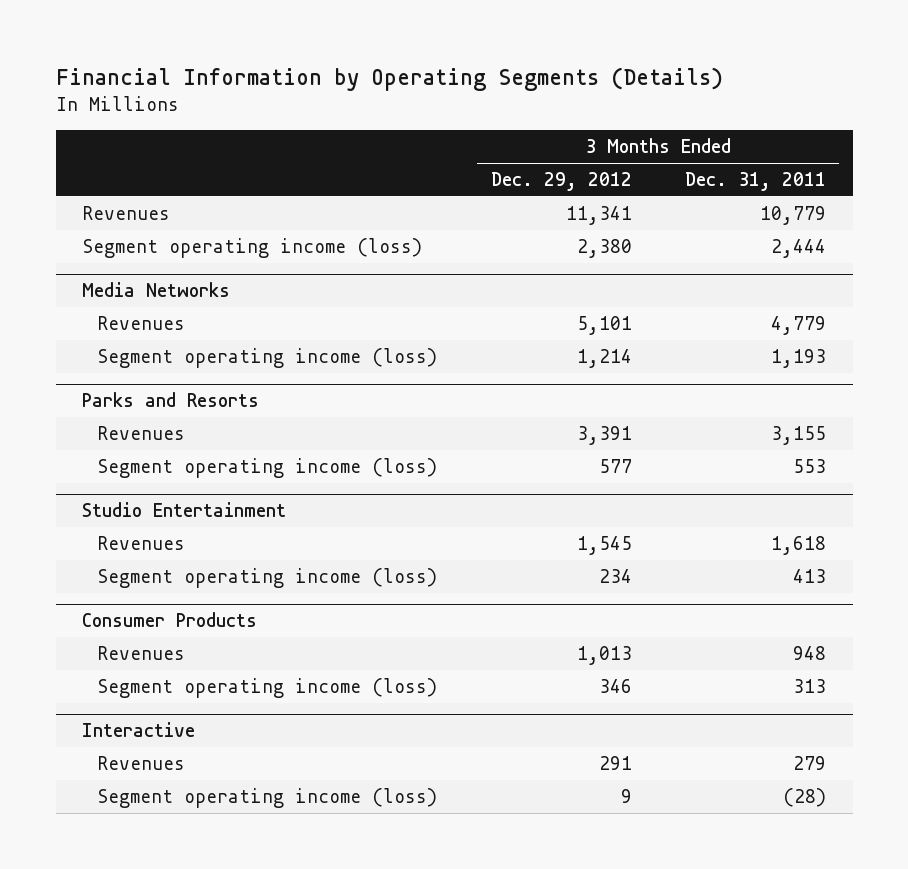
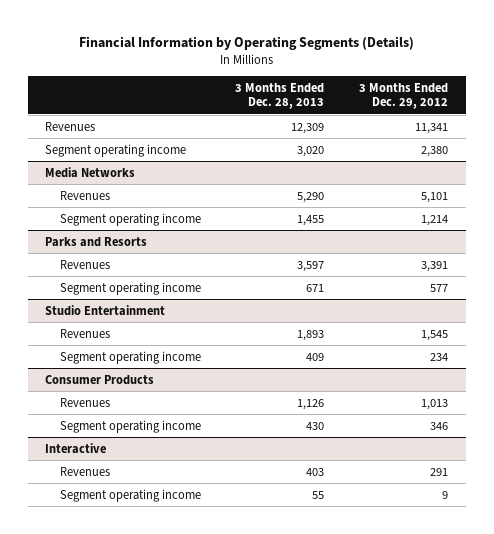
- | 3 Months Ended Dec. 29, 2012 | 3 Months Ended Dec. 31, 2011
+ | 3 Months Ended Dec. 28, 2013 | 3 Months Ended Dec. 29, 2012
- Segment operating income (loss) | 2,380 | 2,444
+ Segment operating income | 3,020 | 2,380
@ Media Networks
- Segment operating income (loss) | 1,214 | 1,193
+ Segment operating income | 1,455 | 1,214
@ Parks and Resorts
- Segment operating income (loss) | 577 | 553
+ Segment operating income | 671 | 577
@ Studio Entertainment
- Segment operating income (loss) | 234 | 413
+ Segment operating income | 409 | 234
@ Consumer Products
- Segment operating income (loss) | 346 | 313
+ Segment operating income | 430 | 346
@ Interactive
- Segment operating income (loss) | 9 | (28)
+ Segment operating income | 55 | 9

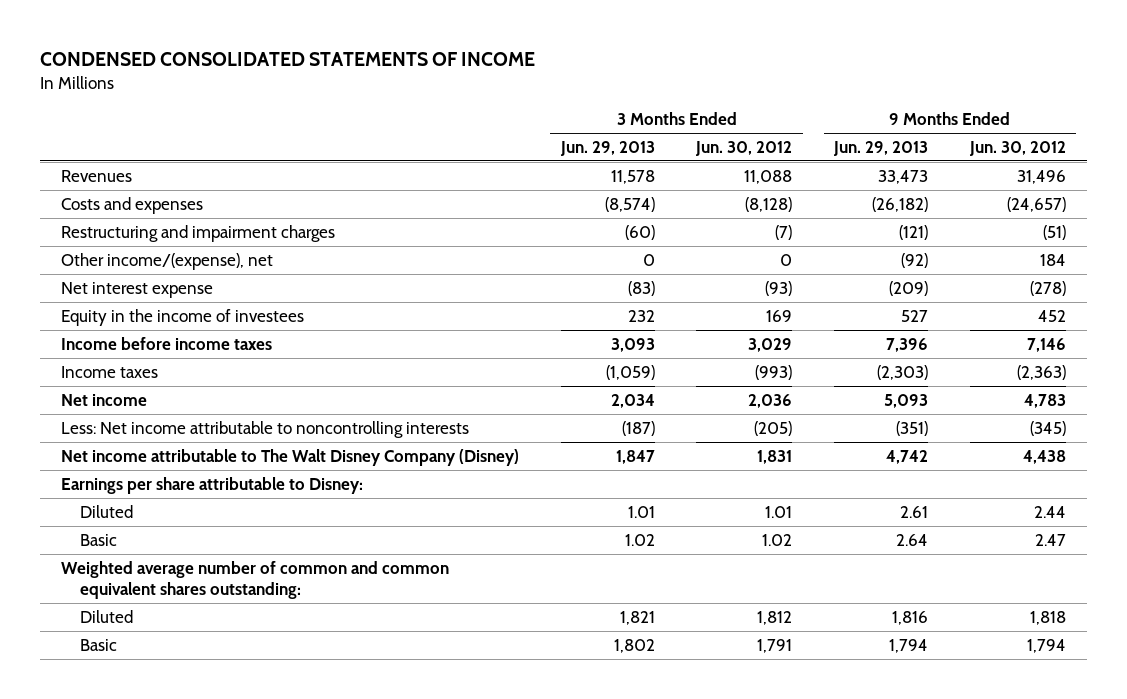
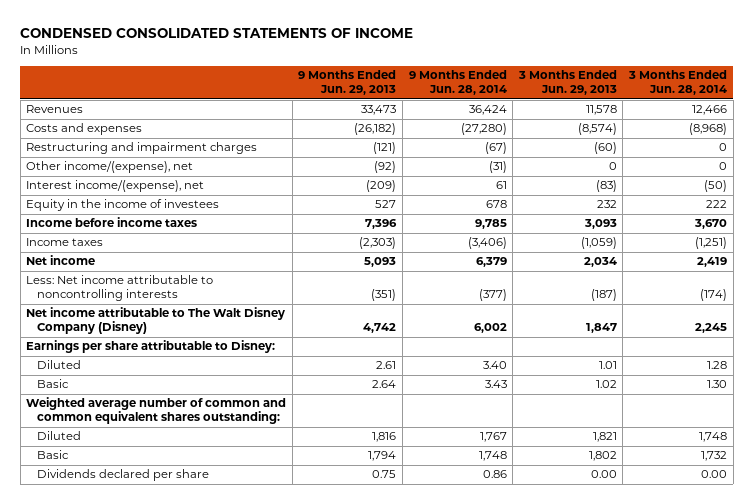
- | 3 Months Ended Jun. 29, 2013 | 3 Months Ended Jun. 30, 2012 | 9 Months Ended Jun. 29, 2013 | 9 Months Ended Jun. 30, 2012
+ | 9 Months Ended Jun. 29, 2013 | 9 Months Ended Jun. 28, 2014 | 3 Months Ended Jun. 29, 2013 | 3 Months Ended Jun. 28, 2014
- Net interest expense | (83) | (93) | (209) | (278)
+ Interest income/(expense), net | (209) | 61 | (83) | (50)
+ Dividends declared per share | 0.75 | 0.86 | 0.00 | 0.00

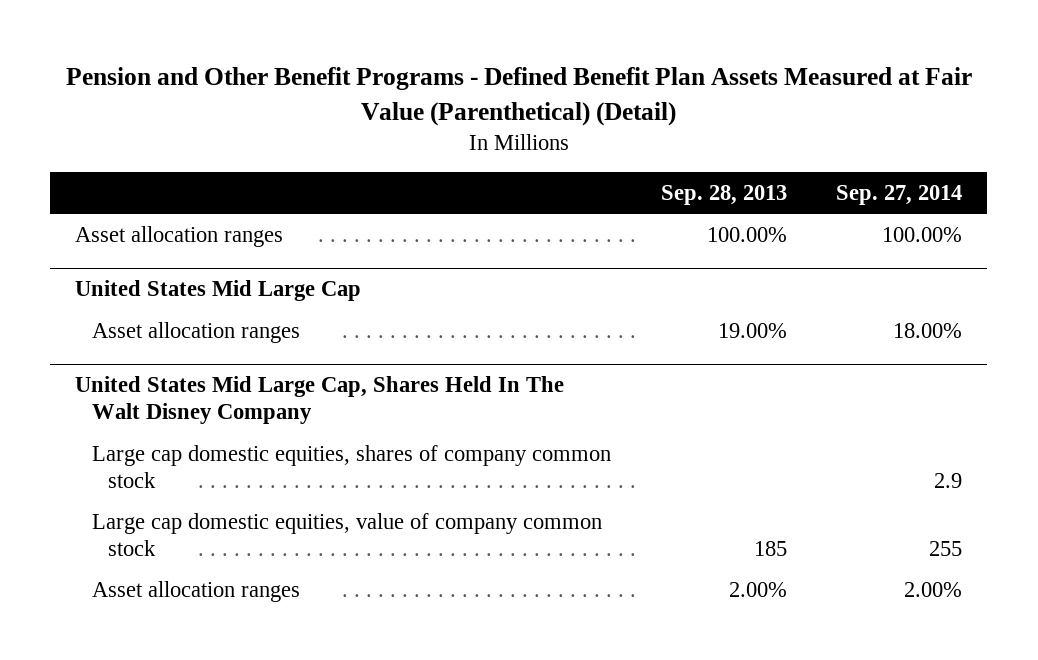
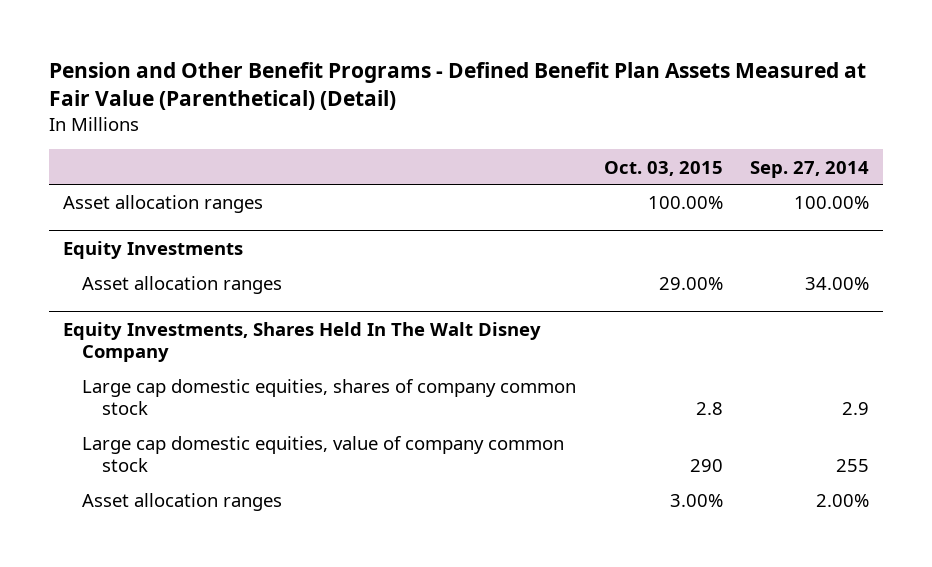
- | Sep. 28, 2013 | Sep. 27, 2014
+ | Oct. 03, 2015 | Sep. 27, 2014
- United States Mid Large Cap
- Asset allocation ranges | 19.00% | 18.00%
- United States Mid Large Cap, Shares Held In The Walt Disney Company
+ Equity Investments
+ Asset allocation ranges | 29.00% | 34.00%
+ Equity Investments, Shares Held In The Walt Disney Company

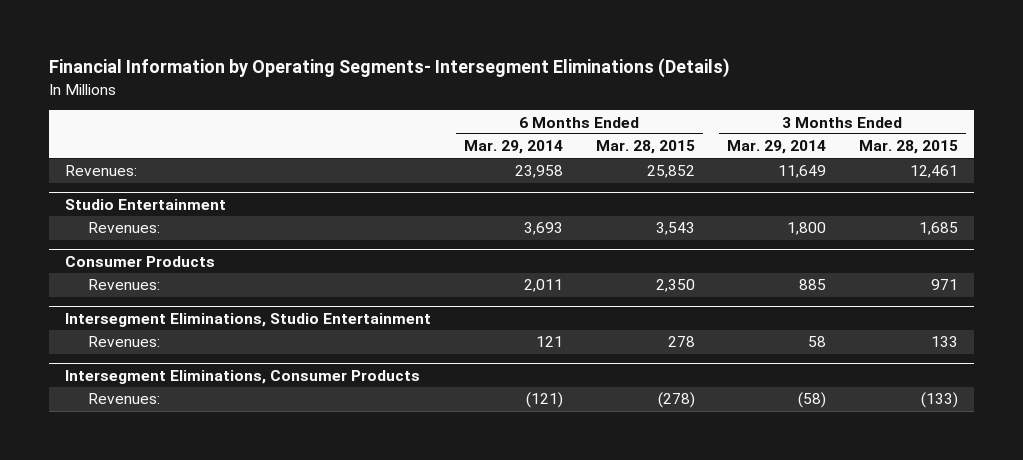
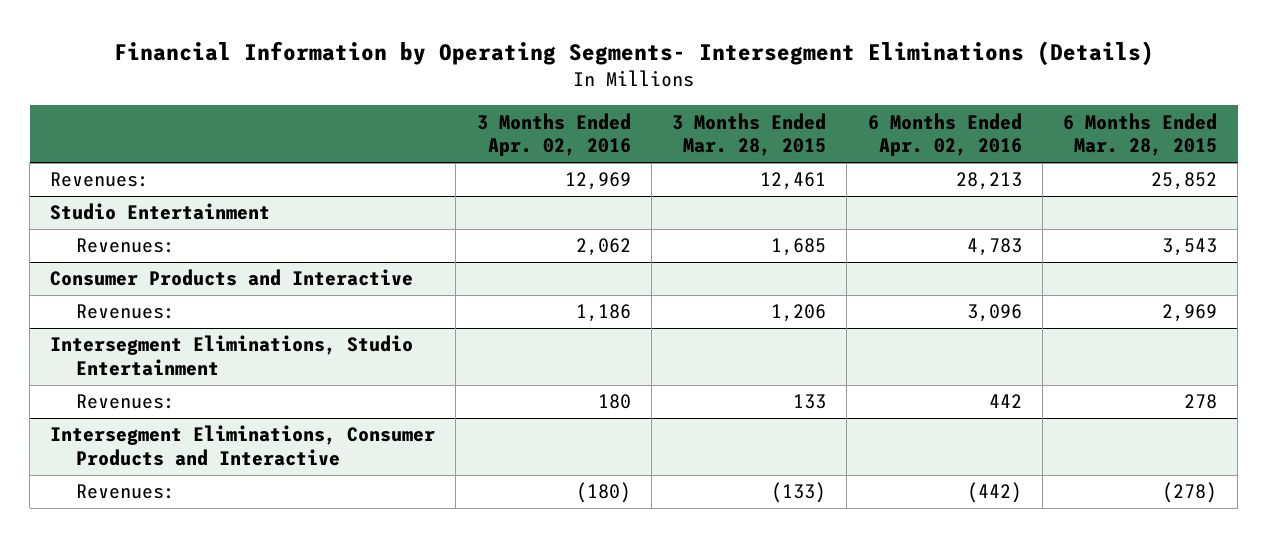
- | 6 Months Ended Mar. 29, 2014 | 6 Months Ended Mar. 28, 2015 | 3 Months Ended Mar. 29, 2014 | 3 Months Ended Mar. 28, 2015
+ | 3 Months Ended Apr. 02, 2016 | 3 Months Ended Mar. 28, 2015 | 6 Months Ended Apr. 02, 2016 | 6 Months Ended Mar. 28, 2015
- Consumer Products
- Revenues: | 2,011 | 2,350 | 885 | 971
+ Consumer Products and Interactive
+ Revenues: | 1,186 | 1,206 | 3,096 | 2,969
- Intersegment Eliminations, Consumer Products
+ Intersegment Eliminations, Consumer Products and Interactive

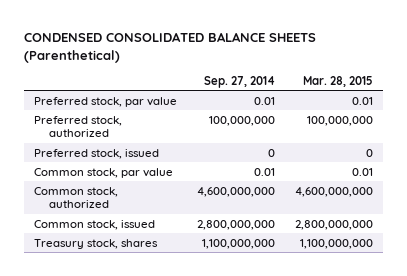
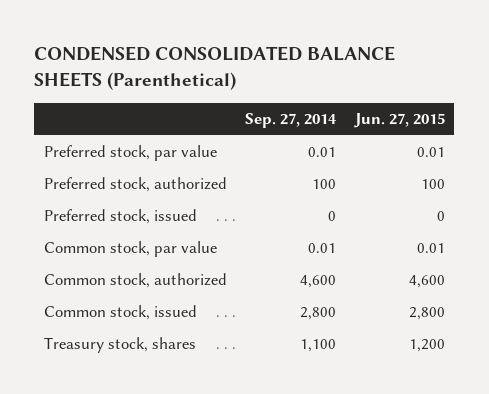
- | Sep. 27, 2014 | Mar. 28, 2015
+ | Sep. 27, 2014 | Jun. 27, 2015
- Preferred stock, authorized | 100,000,000 | 100,000,000
+ Preferred stock, authorized | 100 | 100
- Common stock, authorized | 4,600,000,000 | 4,600,000,000
- Common stock, issued | 2,800,000,000 | 2,800,000,000
- Treasury stock, shares | 1,100,000,000 | 1,100,000,000
+ Common stock, authorized | 4,600 | 4,600
+ Common stock, issued | 2,800 | 2,800
+ Treasury stock, shares | 1,100 | 1,200

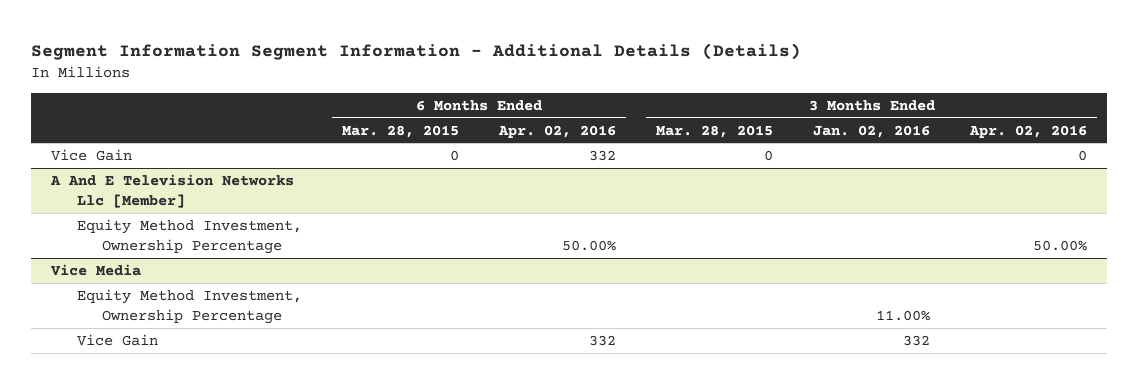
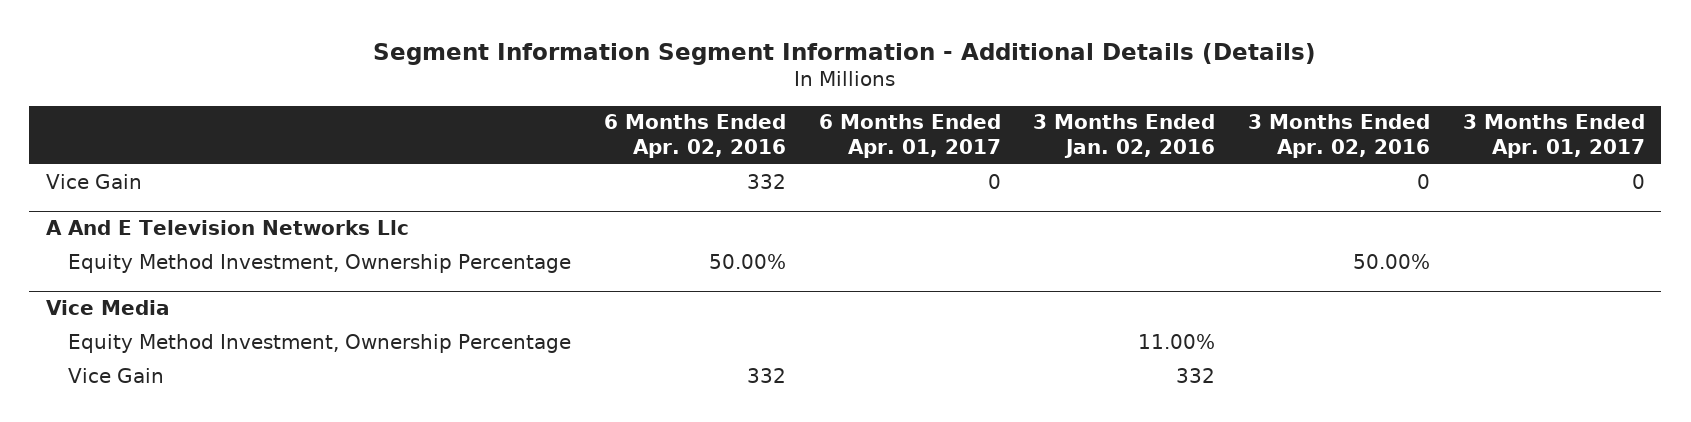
- | 6 Months Ended Mar. 28, 2015 | 6 Months Ended Apr. 02, 2016 | 3 Months Ended Mar. 28, 2015 | 3 Months Ended Jan. 02, 2016 | 3 Months Ended Apr. 02, 2016
+ | 6 Months Ended Apr. 02, 2016 | 6 Months Ended Apr. 01, 2017 | 3 Months Ended Jan. 02, 2016 | 3 Months Ended Apr. 02, 2016 | 3 Months Ended Apr. 01, 2017
- A And E Television Networks Llc [Member]
+ A And E Television Networks Llc

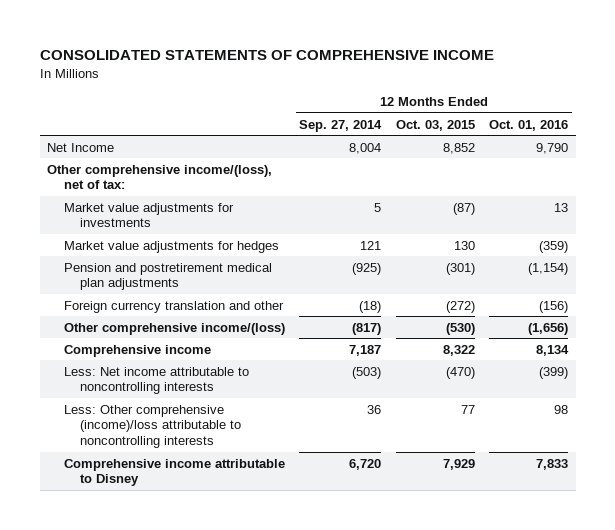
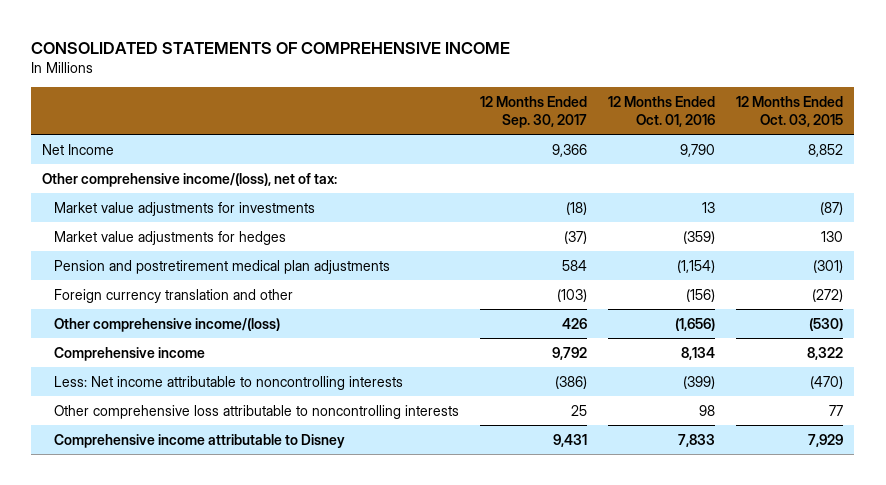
- | 12 Months Ended Sep. 27, 2014 | 12 Months Ended Oct. 03, 2015 | 12 Months Ended Oct. 01, 2016
+ | 12 Months Ended Sep. 30, 2017 | 12 Months Ended Oct. 01, 2016 | 12 Months Ended Oct. 03, 2015
- Less: Other comprehensive (income)/loss attributable to noncontrolling interests | 36 | 77 | 98
+ Other comprehensive loss attributable to noncontrolling interests | 25 | 98 | 77

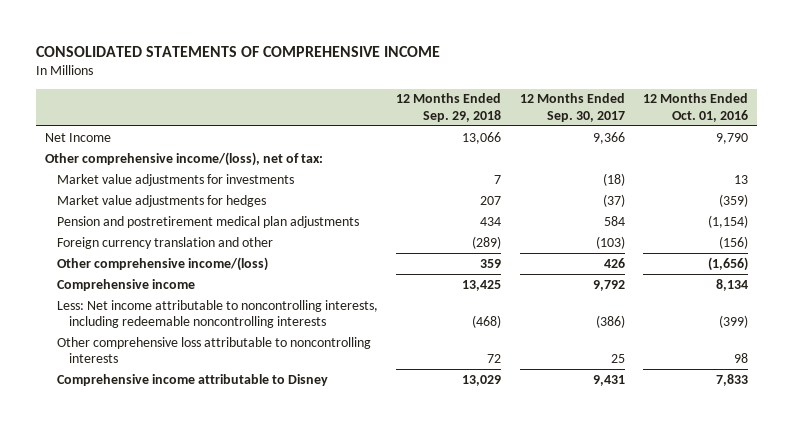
- | 12 Months Ended Sep. 30, 2017 | 12 Months Ended Oct. 01, 2016 | 12 Months Ended Oct. 03, 2015
+ | 12 Months Ended Sep. 29, 2018 | 12 Months Ended Sep. 30, 2017 | 12 Months Ended Oct. 01, 2016
- Less: Net income attributable to noncontrolling interests | (386) | (399) | (470)
+ Less: Net income attributable to noncontrolling interests, including redeemable noncontrolling interests | (468) | (386) | (399)

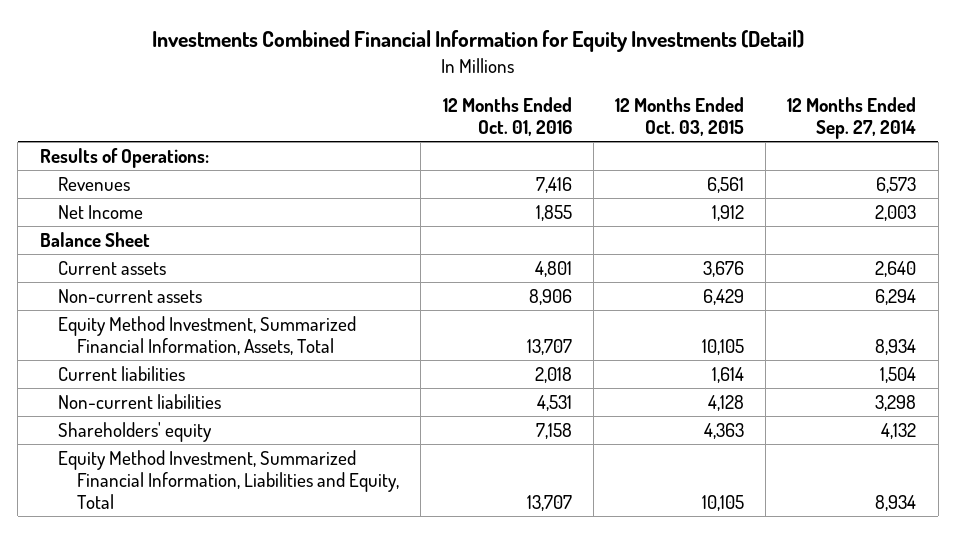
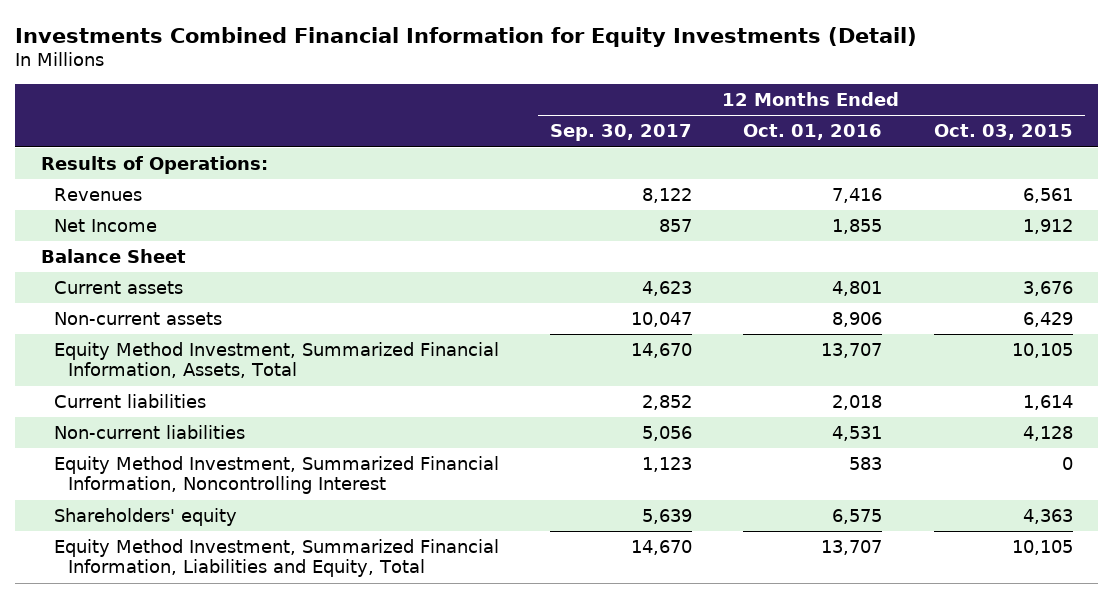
- | 12 Months Ended Oct. 01, 2016 | 12 Months Ended Oct. 03, 2015 | 12 Months Ended Sep. 27, 2014
+ | 12 Months Ended Sep. 30, 2017 | 12 Months Ended Oct. 01, 2016 | 12 Months Ended Oct. 03, 2015
- Shareholders' equity | 7,158 | 4,363 | 4,132
+ Equity Method Investment, Summarized Financial Information, Noncontrolling Interest | 1,123 | 583 | 0
+ Shareholders' equity | 5,639 | 6,575 | 4,363

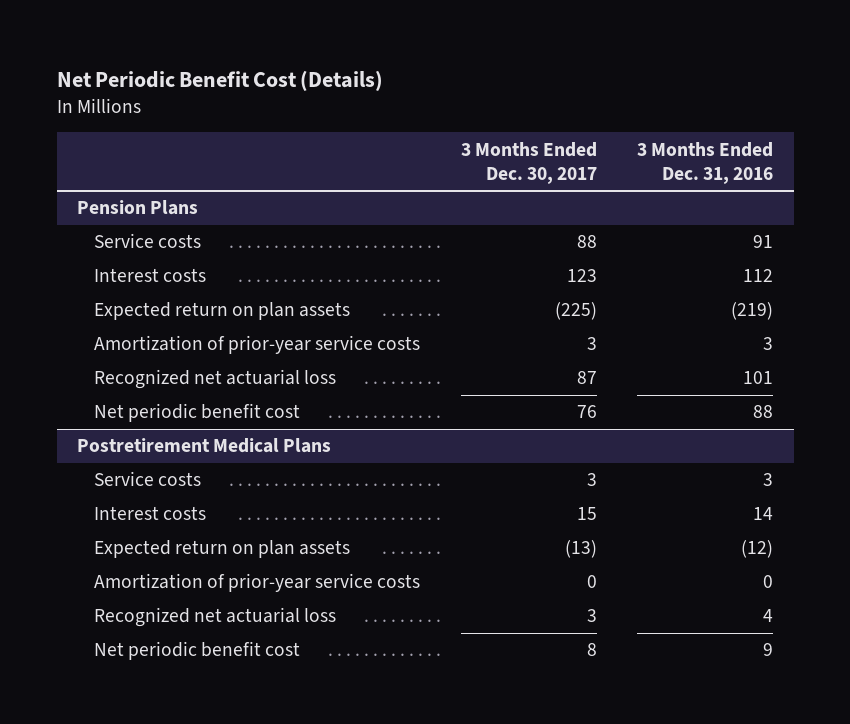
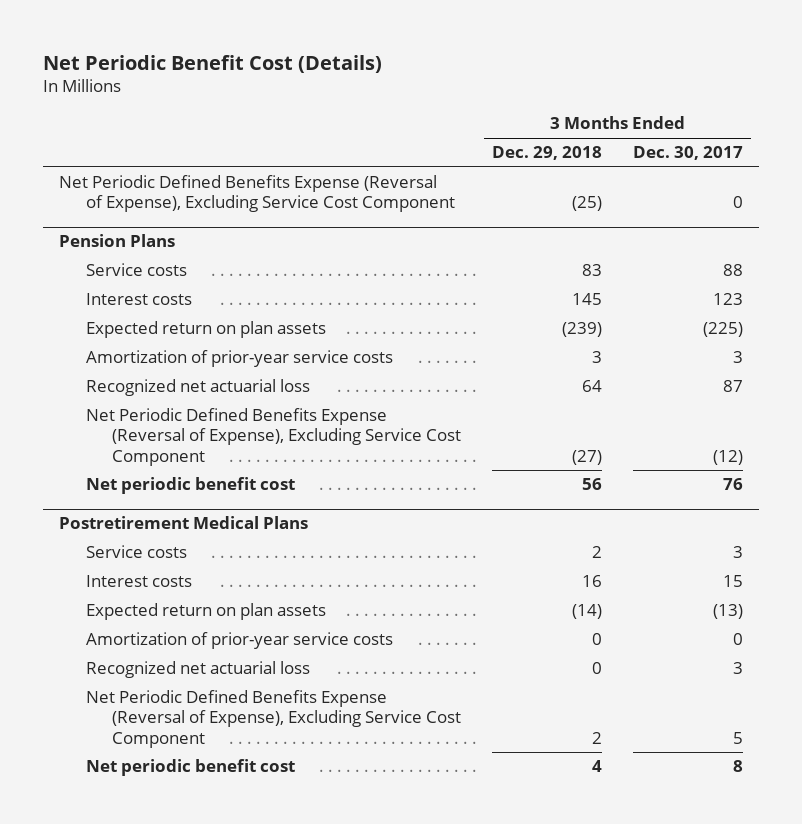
- | 3 Months Ended Dec. 30, 2017 | 3 Months Ended Dec. 31, 2016
+ | 3 Months Ended Dec. 29, 2018 | 3 Months Ended Dec. 30, 2017
+ Net Periodic Defined Benefits Expense (Reversal of Expense), Excluding Service Cost Component | (25) | 0
@ Pension Plans
+ Net Periodic Defined Benefits Expense (Reversal of Expense), Excluding Service Cost Component | (27) | (12)
@ Postretirement Medical Plans
+ Net Periodic Defined Benefits Expense (Reversal of Expense), Excluding Service Cost Component | 2 | 5

